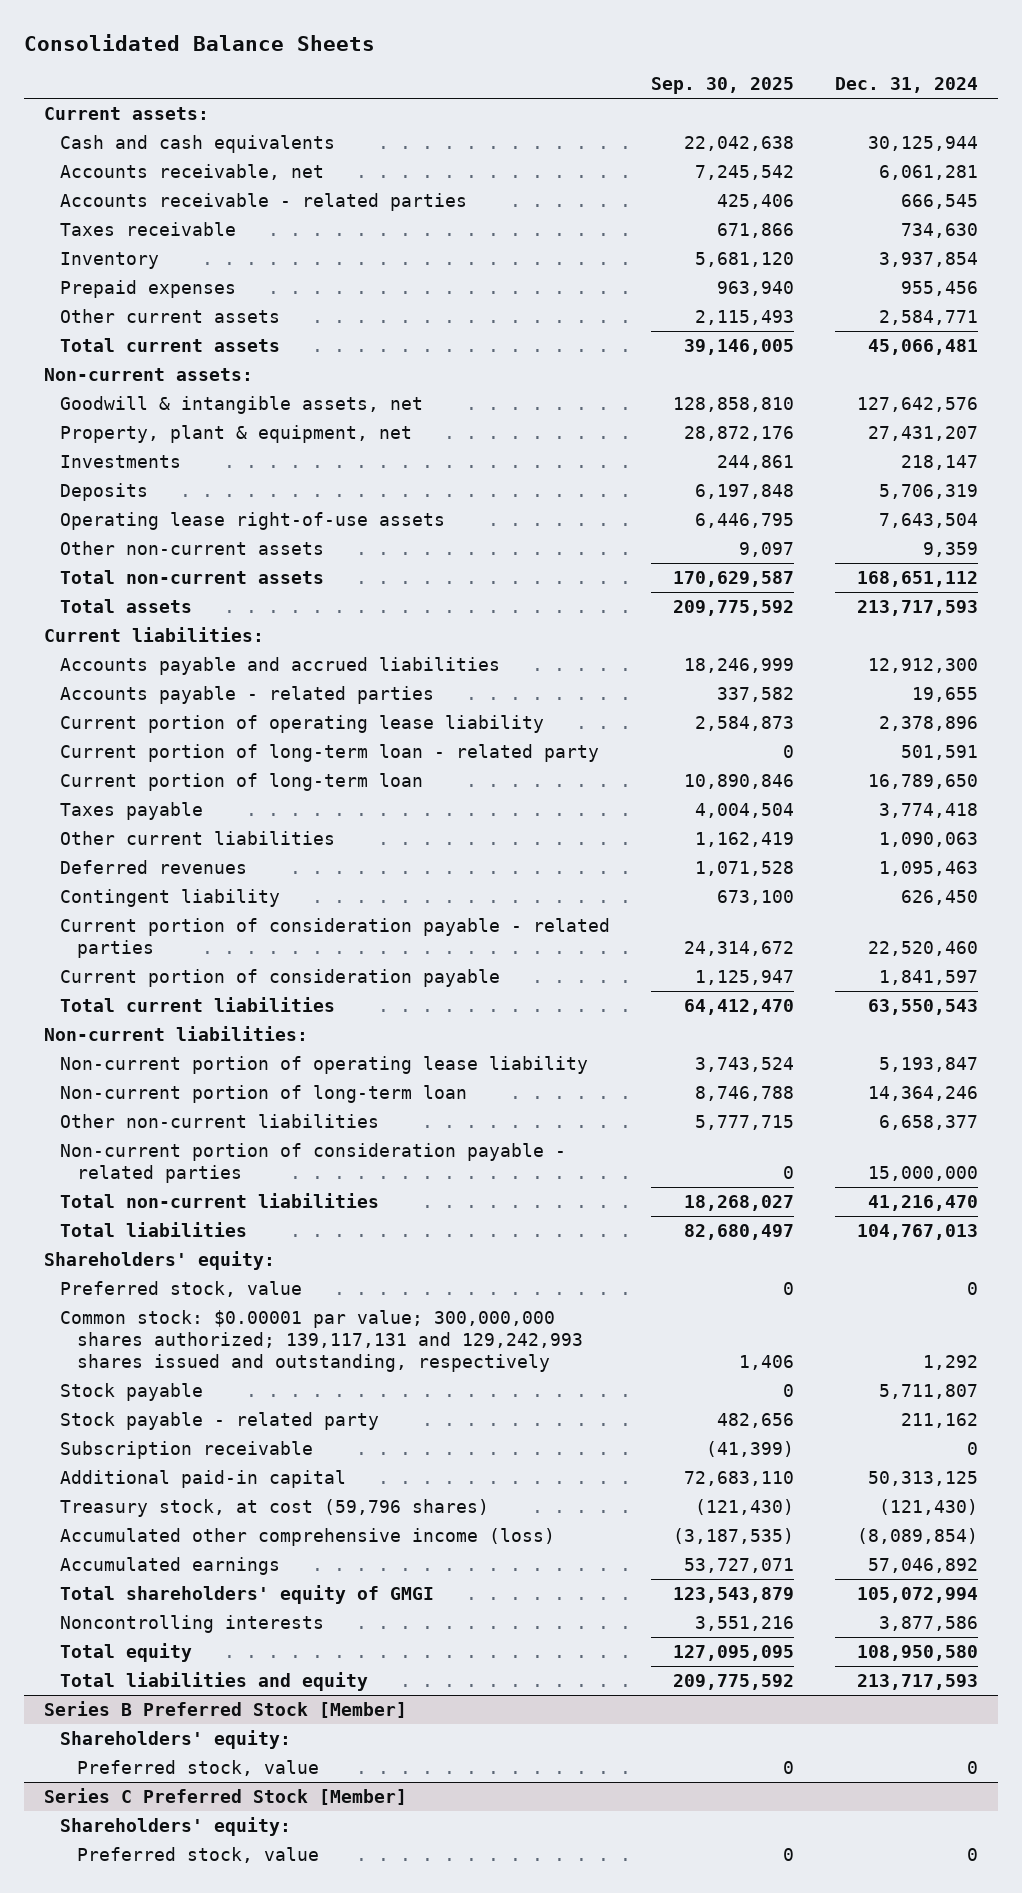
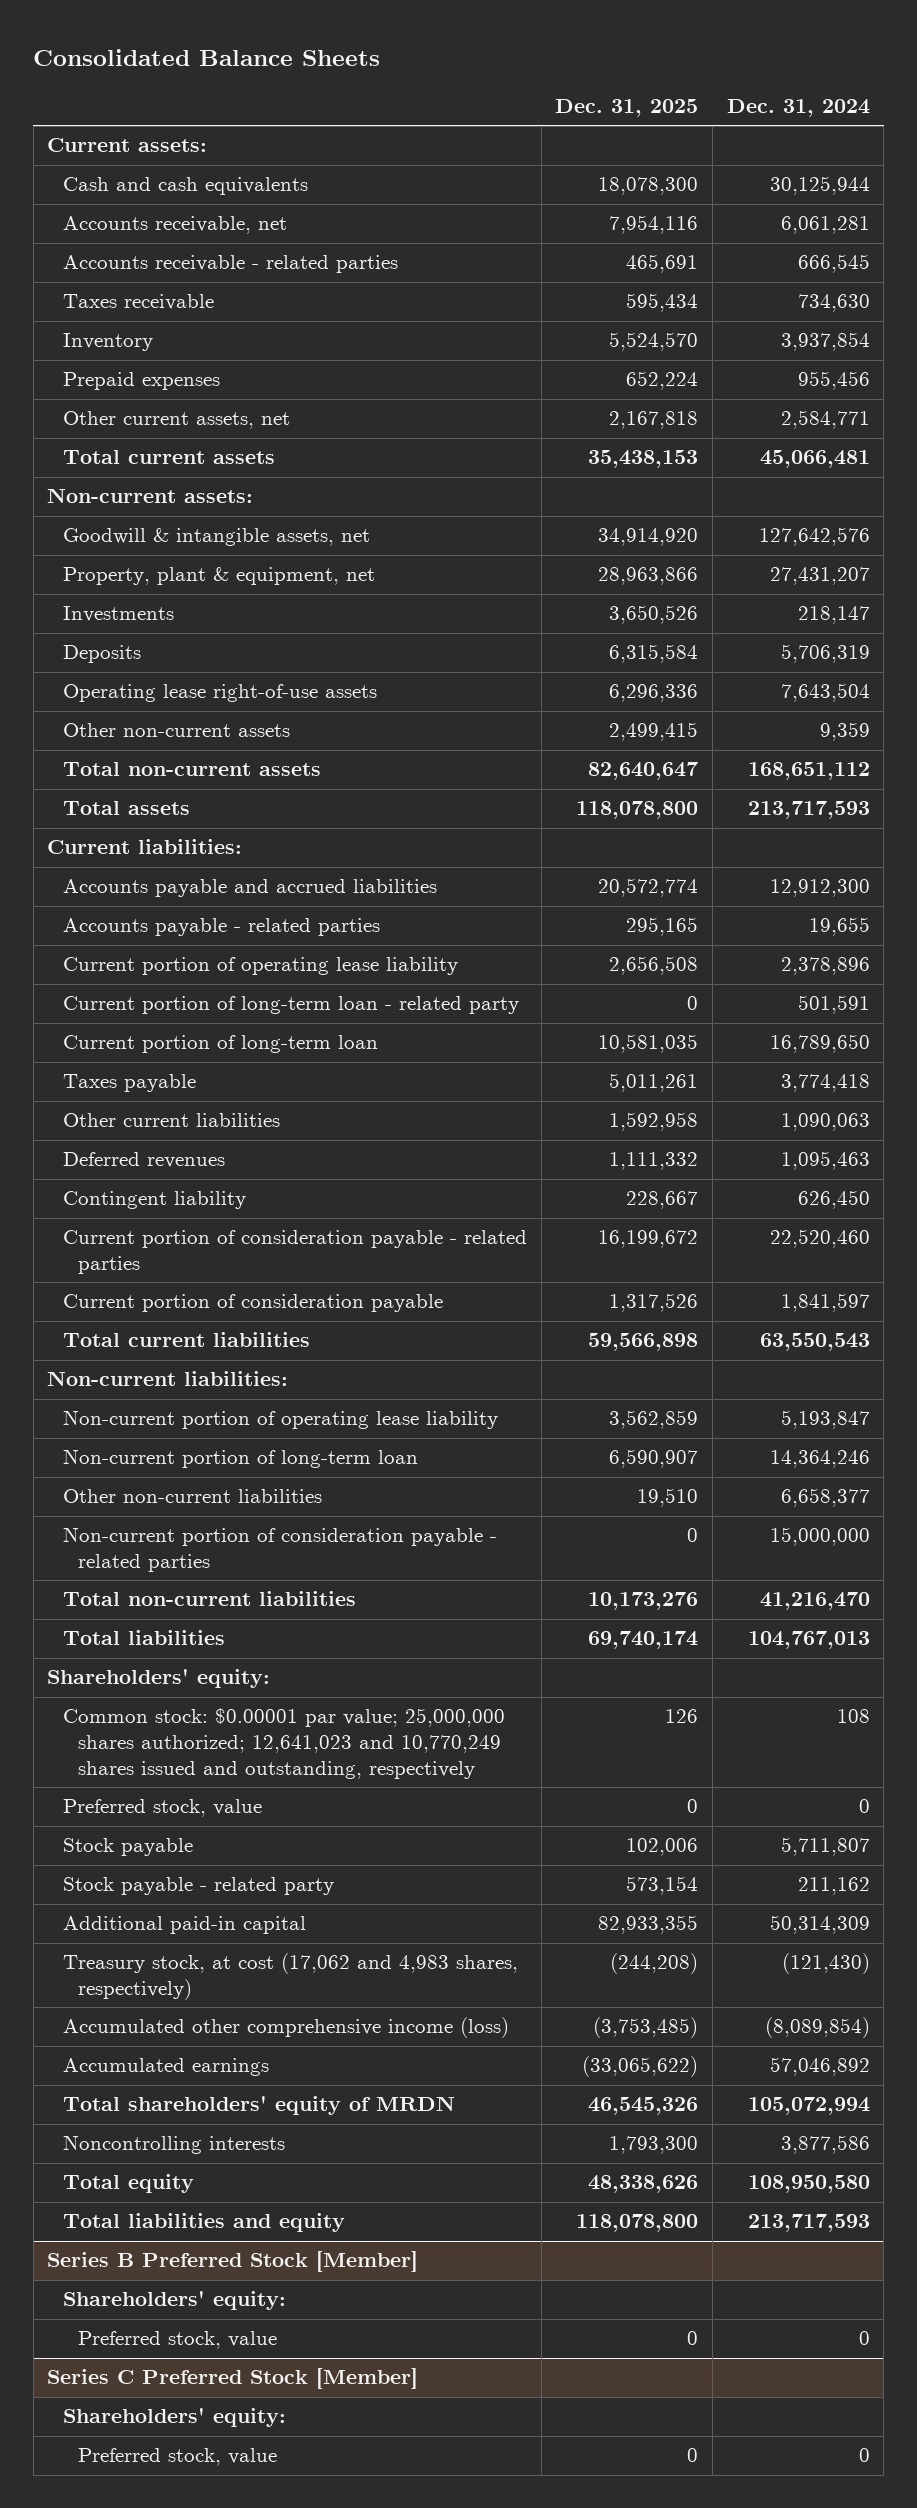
- | Sep. 30, 2025 | Dec. 31, 2024
+ | Dec. 31, 2025 | Dec. 31, 2024
- Other current assets | 2,115,493 | 2,584,771
+ Other current assets, net | 2,167,818 | 2,584,771
+ Common stock: $0.00001 par value; 25,000,000 shares authorized; 12,641,023 and 10,770,249 shares issued and outstanding, respectively | 126 | 108
- Common stock: $0.00001 par value; 300,000,000 shares authorized; 139,117,131 and 129,242,993 shares issued and outstanding, respectively | 1,406 | 1,292
- Subscription receivable | (41,399) | 0
- Additional paid-in capital | 72,683,110 | 50,313,125
- Treasury stock, at cost (59,796 shares) | (121,430) | (121,430)
+ Additional paid-in capital | 82,933,355 | 50,314,309
+ Treasury stock, at cost (17,062 and 4,983 shares, respectively) | (244,208) | (121,430)
- Total shareholders' equity of GMGI | 123,543,879 | 105,072,994
+ Total shareholders' equity of MRDN | 46,545,326 | 105,072,994

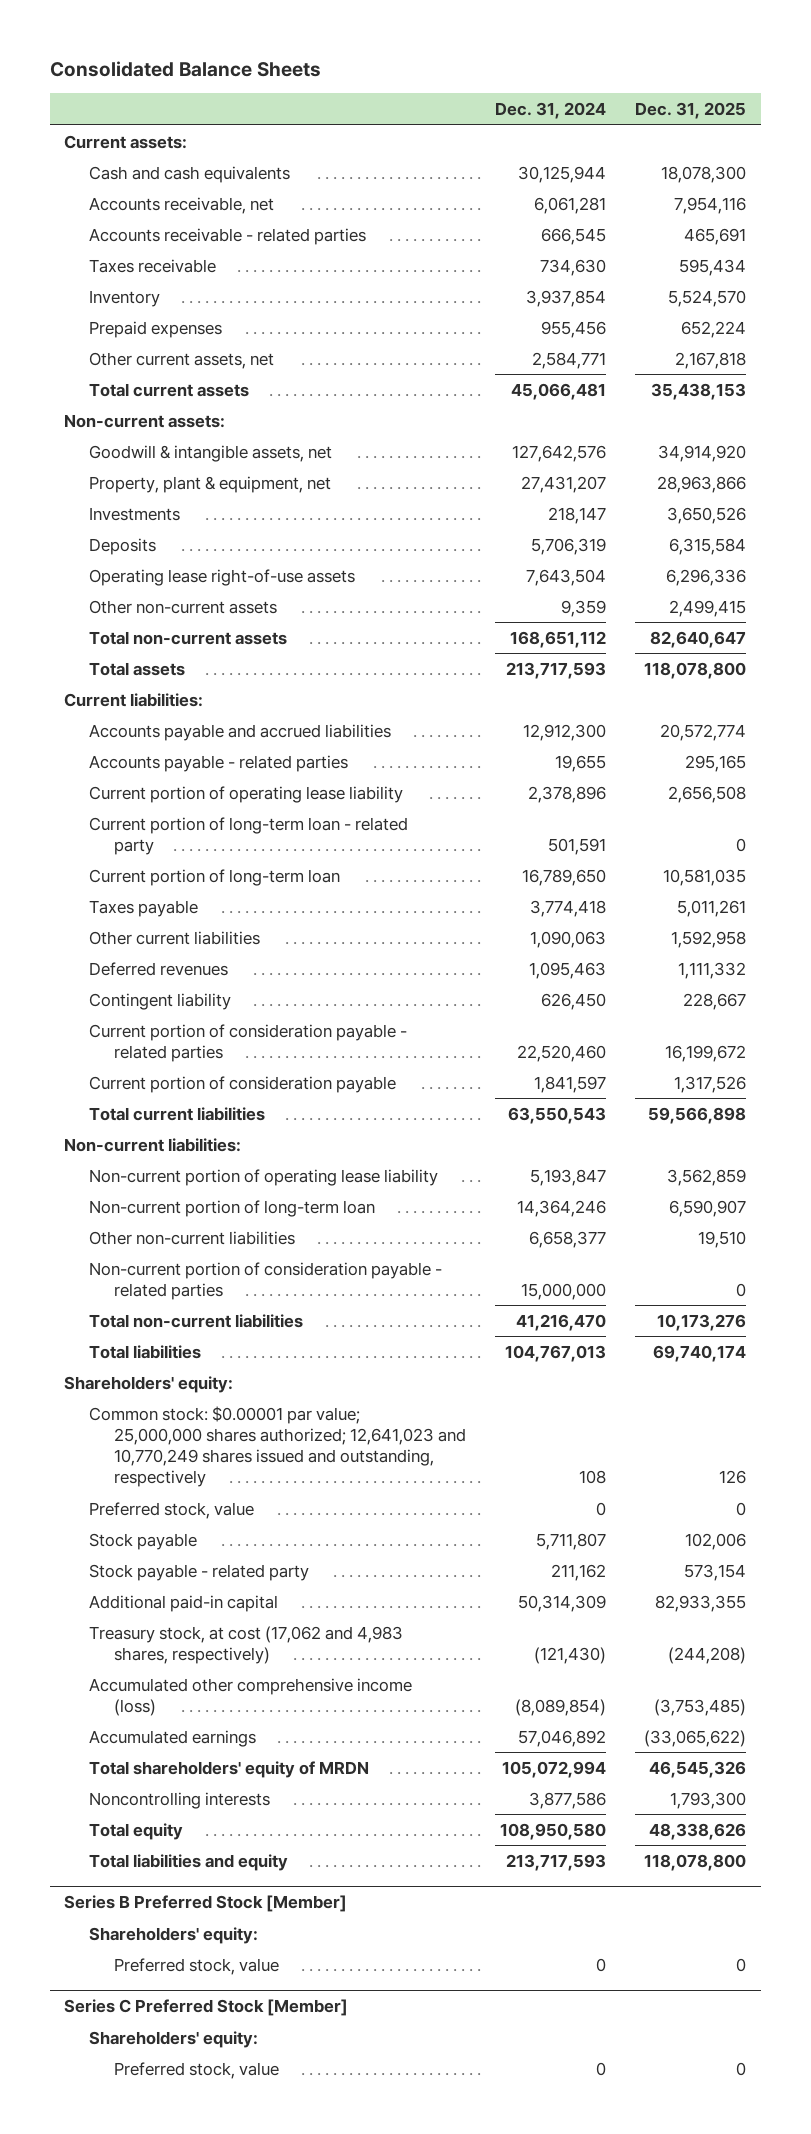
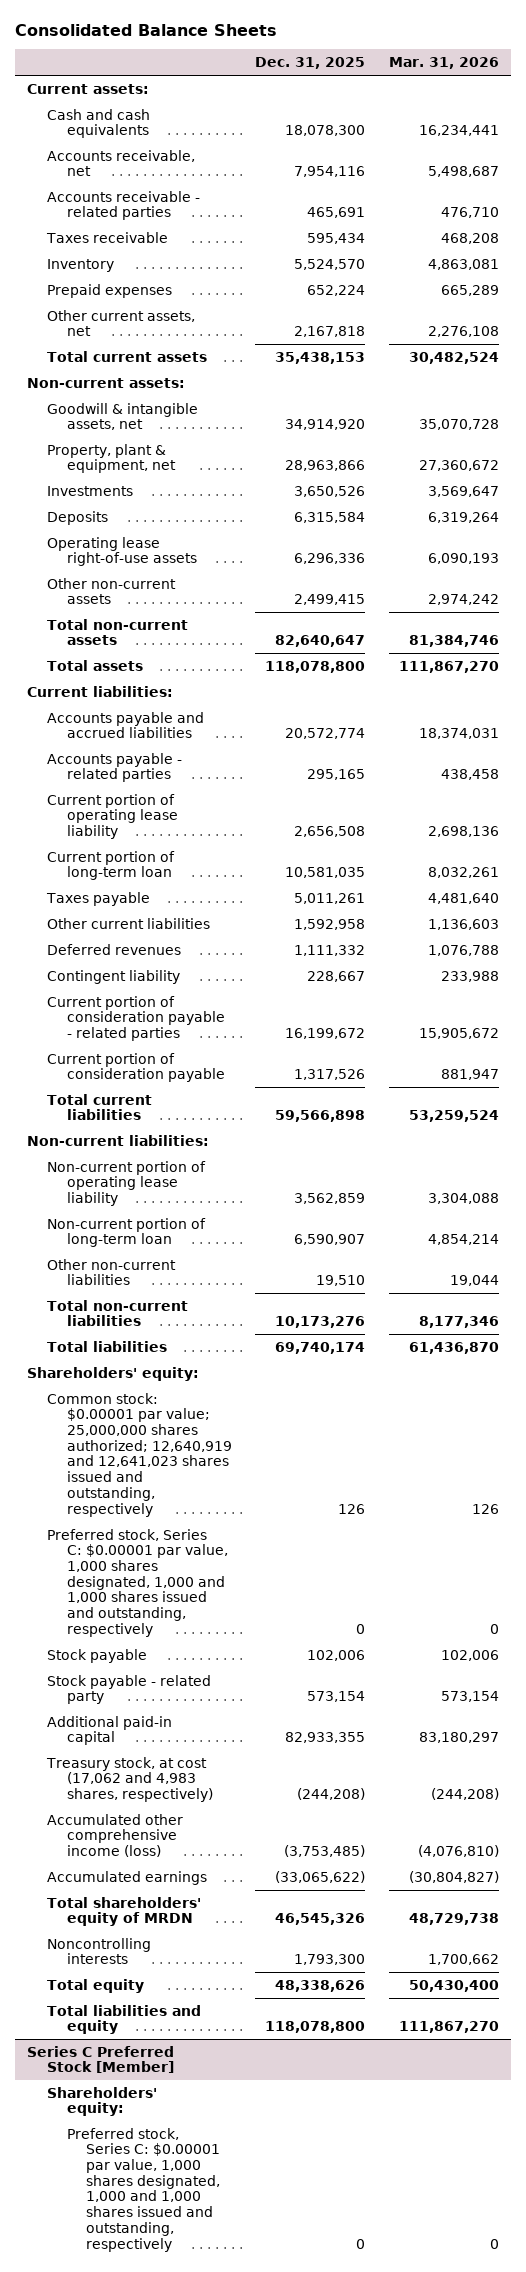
- | Dec. 31, 2024 | Dec. 31, 2025
+ | Dec. 31, 2025 | Mar. 31, 2026
- Current portion of long-term loan - related party | 501,591 | 0
- Non-current portion of consideration payable - related parties | 15,000,000 | 0
- Common stock: $0.00001 par value; 25,000,000 shares authorized; 12,641,023 and 10,770,249 shares issued and outstanding, respectively | 108 | 126
- Preferred stock, value | 0 | 0
+ Common stock: $0.00001 par value; 25,000,000 shares authorized; 12,640,919 and 12,641,023 shares issued and outstanding, respectively | 126 | 126
+ Preferred stock, Series C: $0.00001 par value, 1,000 shares designated, 1,000 and 1,000 shares issued and outstanding, respectively | 0 | 0
- Series B Preferred Stock [Member]
- Shareholders' equity:
- Preferred stock, value | 0 | 0
@ Series C Preferred Stock [Member]
- Preferred stock, value | 0 | 0
+ Preferred stock, Series C: $0.00001 par value, 1,000 shares designated, 1,000 and 1,000 shares issued and outstanding, respectively | 0 | 0

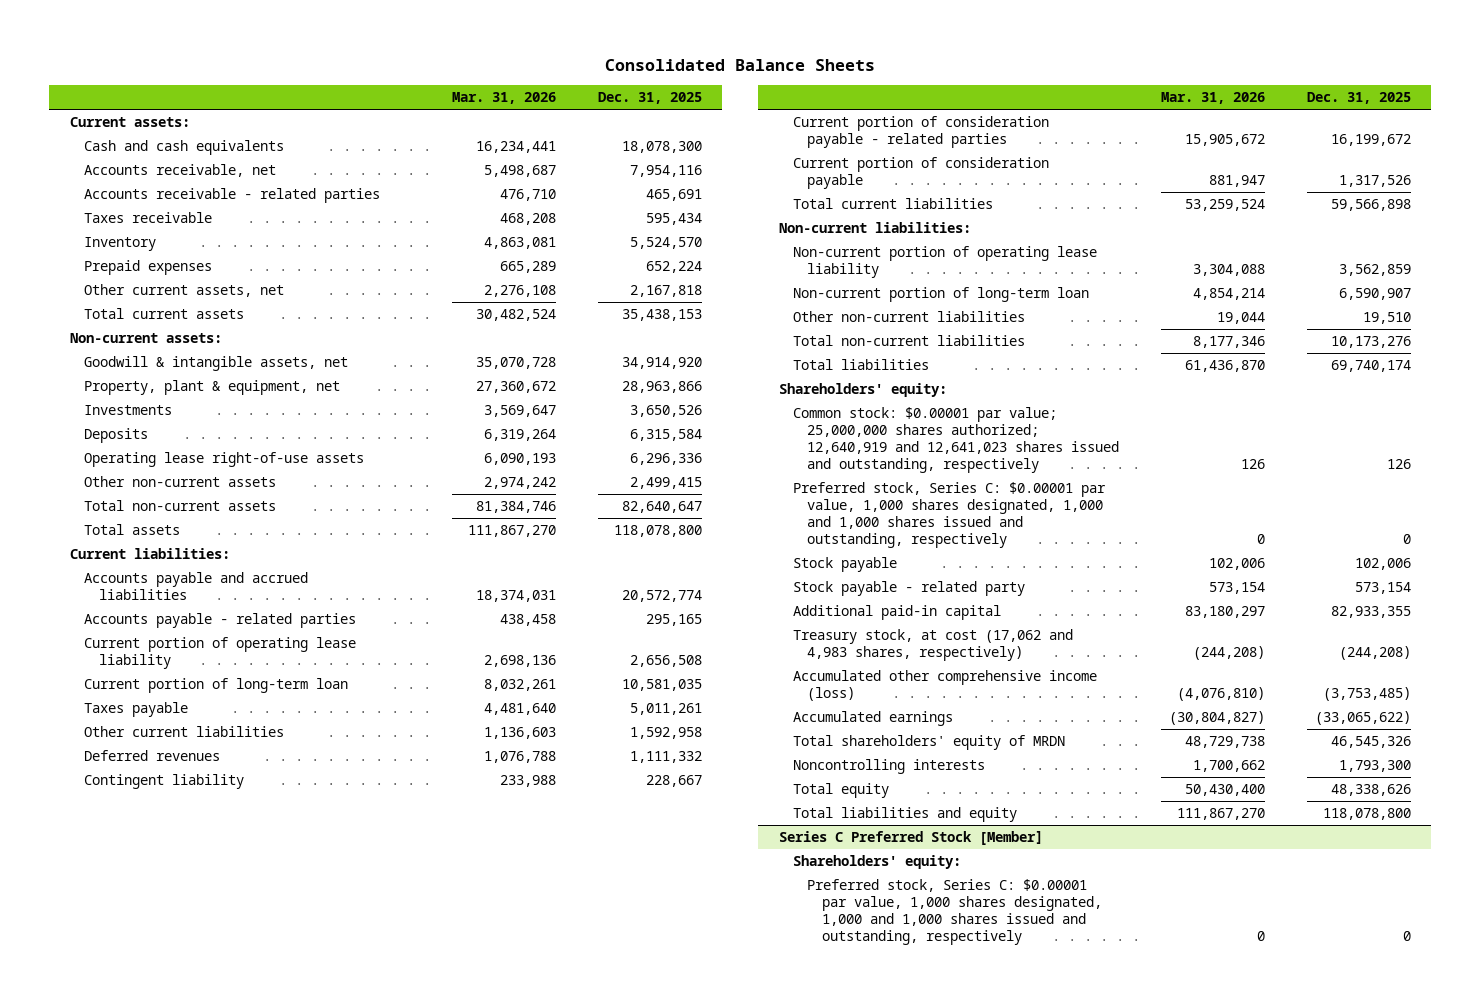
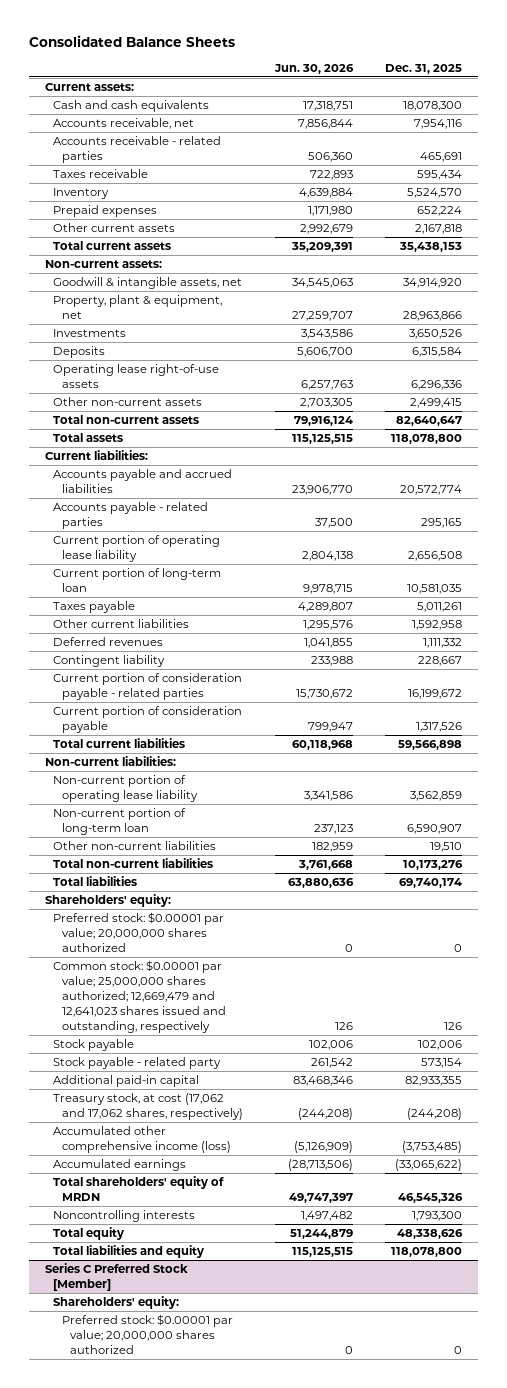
- | Mar. 31, 2026 | Dec. 31, 2025
+ | Jun. 30, 2026 | Dec. 31, 2025
- Other current assets, net | 2,276,108 | 2,167,818
+ Other current assets | 2,992,679 | 2,167,818
- Common stock: $0.00001 par value; 25,000,000 shares authorized; 12,640,919 and 12,641,023 shares issued and outstanding, respectively | 126 | 126
- Preferred stock, Series C: $0.00001 par value, 1,000 shares designated, 1,000 and 1,000 shares issued and outstanding, respectively | 0 | 0
+ Preferred stock: $0.00001 par value; 20,000,000 shares authorized | 0 | 0
+ Common stock: $0.00001 par value; 25,000,000 shares authorized; 12,669,479 and 12,641,023 shares issued and outstanding, respectively | 126 | 126
- Treasury stock, at cost (17,062 and 4,983 shares, respectively) | (244,208) | (244,208)
+ Treasury stock, at cost (17,062 and 17,062 shares, respectively) | (244,208) | (244,208)
@ Series C Preferred Stock [Member]
- Preferred stock, Series C: $0.00001 par value, 1,000 shares designated, 1,000 and 1,000 shares issued and outstanding, respectively | 0 | 0
+ Preferred stock: $0.00001 par value; 20,000,000 shares authorized | 0 | 0

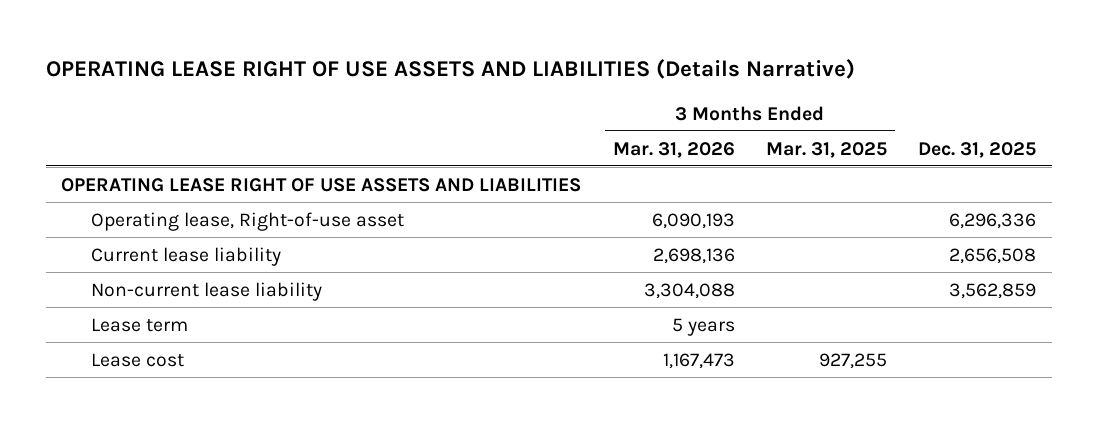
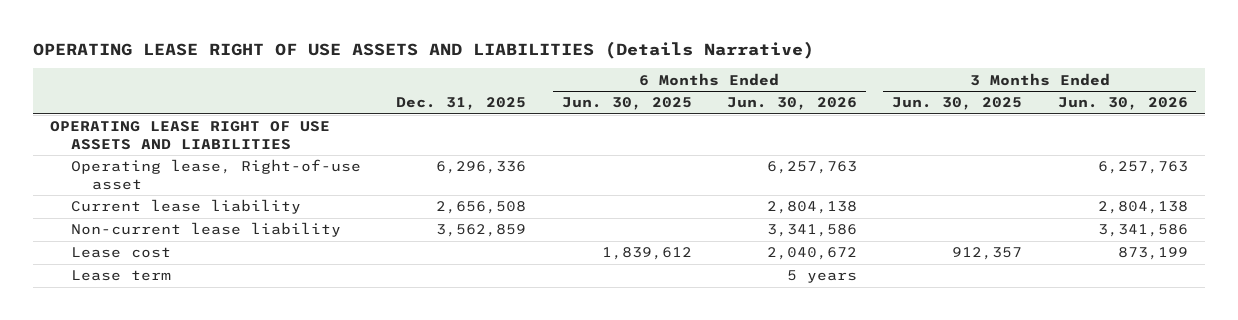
- | 3 Months Ended Mar. 31, 2026 | 3 Months Ended Mar. 31, 2025 | Dec. 31, 2025
+ | Dec. 31, 2025 | 6 Months Ended Jun. 30, 2025 | 6 Months Ended Jun. 30, 2026 | 3 Months Ended Jun. 30, 2025 | 3 Months Ended Jun. 30, 2026
moved down: Lease term | | | 5 years | |

